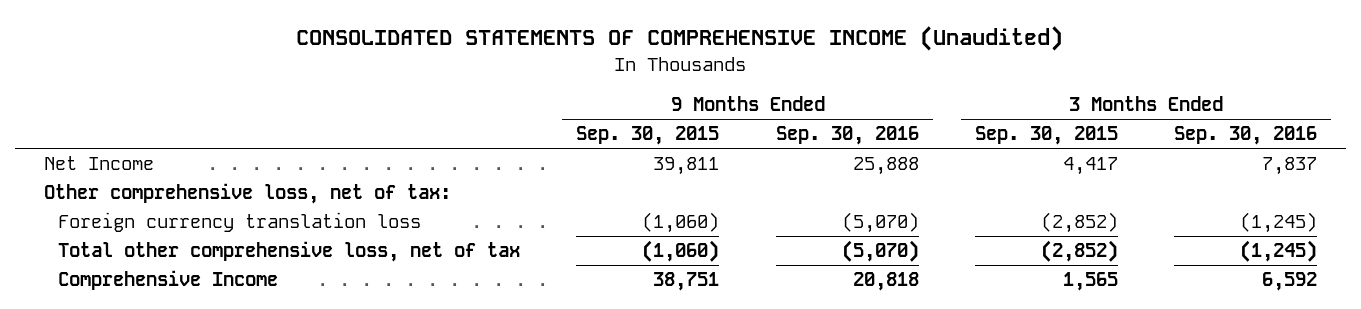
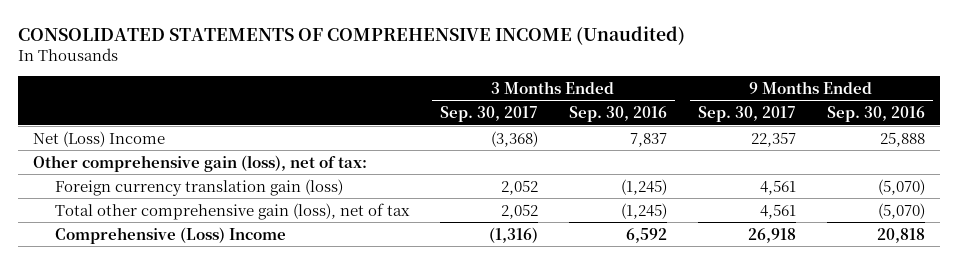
- | 9 Months Ended Sep. 30, 2015 | 9 Months Ended Sep. 30, 2016 | 3 Months Ended Sep. 30, 2015 | 3 Months Ended Sep. 30, 2016
+ | 3 Months Ended Sep. 30, 2017 | 3 Months Ended Sep. 30, 2016 | 9 Months Ended Sep. 30, 2017 | 9 Months Ended Sep. 30, 2016
- Net Income | 39,811 | 25,888 | 4,417 | 7,837
- Other comprehensive loss, net of tax:
- Foreign currency translation loss | (1,060) | (5,070) | (2,852) | (1,245)
- Total other comprehensive loss, net of tax | (1,060) | (5,070) | (2,852) | (1,245)
- Comprehensive Income | 38,751 | 20,818 | 1,565 | 6,592
+ Net (Loss) Income | (3,368) | 7,837 | 22,357 | 25,888
+ Other comprehensive gain (loss), net of tax:
+ Foreign currency translation gain (loss) | 2,052 | (1,245) | 4,561 | (5,070)
+ Total other comprehensive gain (loss), net of tax | 2,052 | (1,245) | 4,561 | (5,070)
+ Comprehensive (Loss) Income | (1,316) | 6,592 | 26,918 | 20,818

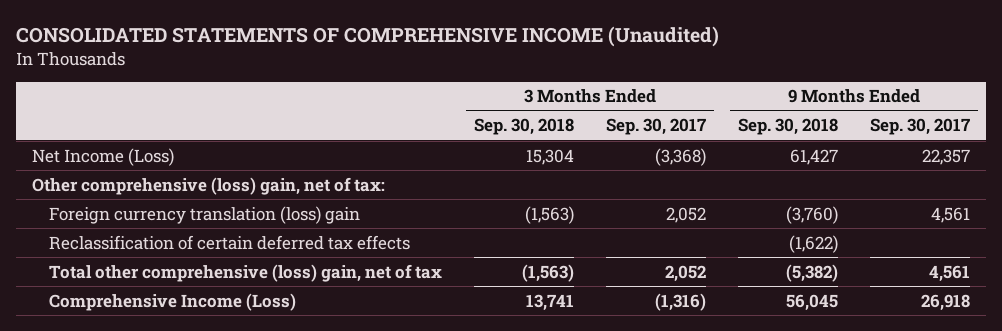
- | 3 Months Ended Sep. 30, 2017 | 3 Months Ended Sep. 30, 2016 | 9 Months Ended Sep. 30, 2017 | 9 Months Ended Sep. 30, 2016
+ | 3 Months Ended Sep. 30, 2018 | 3 Months Ended Sep. 30, 2017 | 9 Months Ended Sep. 30, 2018 | 9 Months Ended Sep. 30, 2017
- Net (Loss) Income | (3,368) | 7,837 | 22,357 | 25,888
- Other comprehensive gain (loss), net of tax:
- Foreign currency translation gain (loss) | 2,052 | (1,245) | 4,561 | (5,070)
- Total other comprehensive gain (loss), net of tax | 2,052 | (1,245) | 4,561 | (5,070)
- Comprehensive (Loss) Income | (1,316) | 6,592 | 26,918 | 20,818
+ Net Income (Loss) | 15,304 | (3,368) | 61,427 | 22,357
+ Other comprehensive (loss) gain, net of tax:
+ Foreign currency translation (loss) gain | (1,563) | 2,052 | (3,760) | 4,561
+ Reclassification of certain deferred tax effects | | | (1,622) |
+ Total other comprehensive (loss) gain, net of tax | (1,563) | 2,052 | (5,382) | 4,561
+ Comprehensive Income (Loss) | 13,741 | (1,316) | 56,045 | 26,918

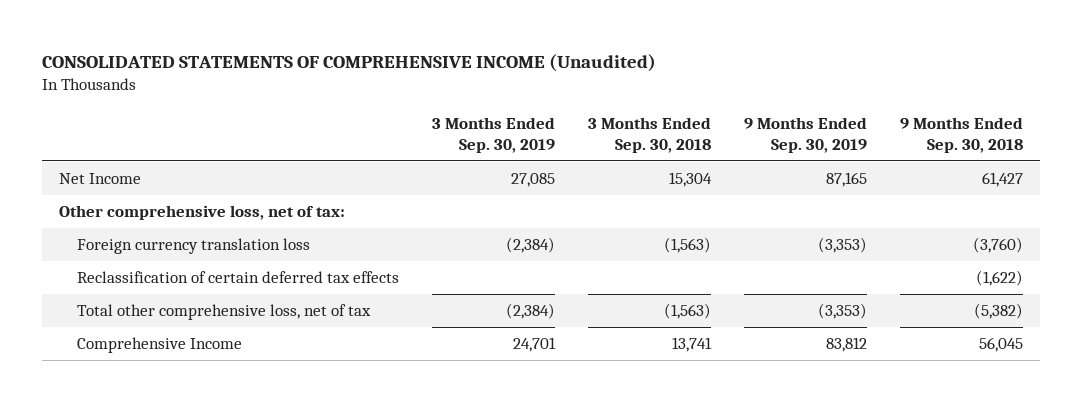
- | 3 Months Ended Sep. 30, 2018 | 3 Months Ended Sep. 30, 2017 | 9 Months Ended Sep. 30, 2018 | 9 Months Ended Sep. 30, 2017
+ | 3 Months Ended Sep. 30, 2019 | 3 Months Ended Sep. 30, 2018 | 9 Months Ended Sep. 30, 2019 | 9 Months Ended Sep. 30, 2018
- Net Income (Loss) | 15,304 | (3,368) | 61,427 | 22,357
- Other comprehensive (loss) gain, net of tax:
- Foreign currency translation (loss) gain | (1,563) | 2,052 | (3,760) | 4,561
+ Net Income | 27,085 | 15,304 | 87,165 | 61,427
+ Other comprehensive loss, net of tax:
+ Foreign currency translation loss | (2,384) | (1,563) | (3,353) | (3,760)
- Total other comprehensive (loss) gain, net of tax | (1,563) | 2,052 | (5,382) | 4,561
- Comprehensive Income (Loss) | 13,741 | (1,316) | 56,045 | 26,918
+ Total other comprehensive loss, net of tax | (2,384) | (1,563) | (3,353) | (5,382)
+ Comprehensive Income | 24,701 | 13,741 | 83,812 | 56,045

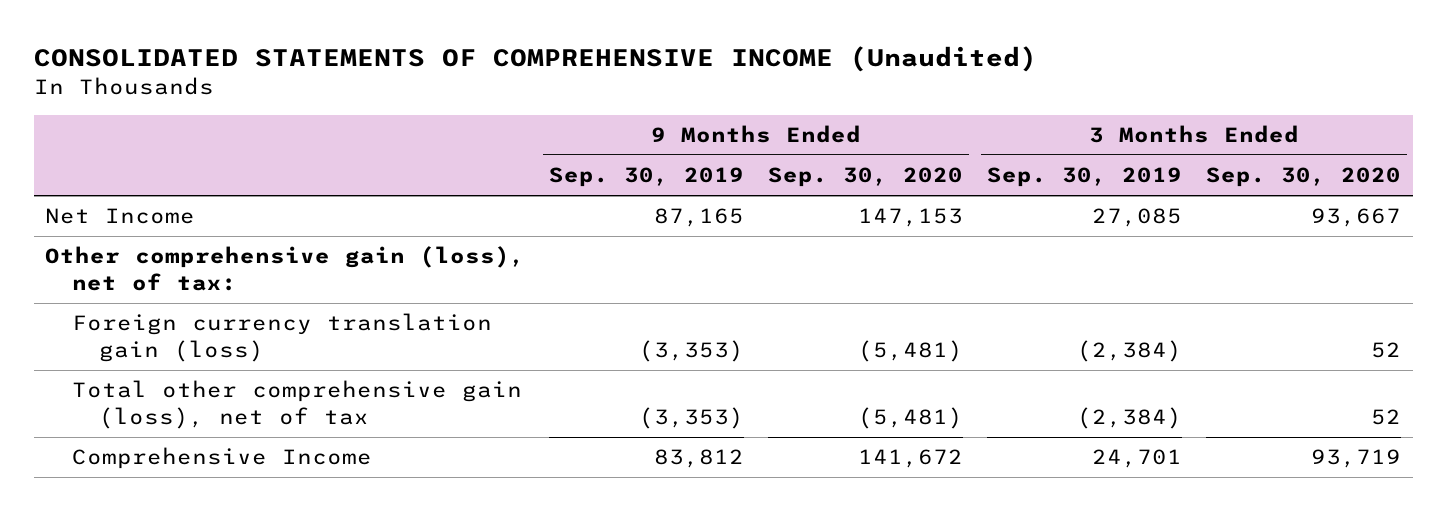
- | 3 Months Ended Sep. 30, 2019 | 3 Months Ended Sep. 30, 2018 | 9 Months Ended Sep. 30, 2019 | 9 Months Ended Sep. 30, 2018
+ | 9 Months Ended Sep. 30, 2019 | 9 Months Ended Sep. 30, 2020 | 3 Months Ended Sep. 30, 2019 | 3 Months Ended Sep. 30, 2020
- Other comprehensive loss, net of tax:
- Foreign currency translation loss | (2,384) | (1,563) | (3,353) | (3,760)
- Reclassification of certain deferred tax effects | | | | (1,622)
- Total other comprehensive loss, net of tax | (2,384) | (1,563) | (3,353) | (5,382)
+ Other comprehensive gain (loss), net of tax:
+ Foreign currency translation gain (loss) | (3,353) | (5,481) | (2,384) | 52
+ Total other comprehensive gain (loss), net of tax | (3,353) | (5,481) | (2,384) | 52

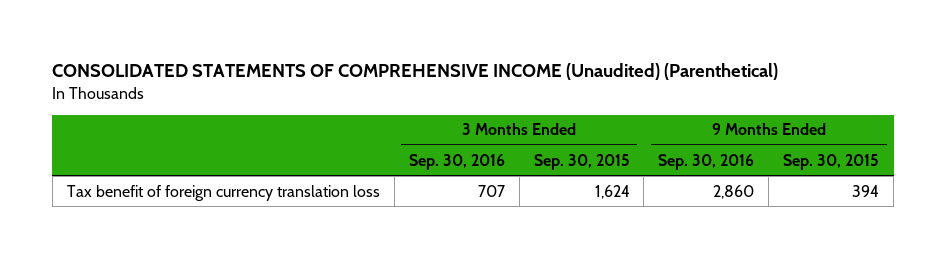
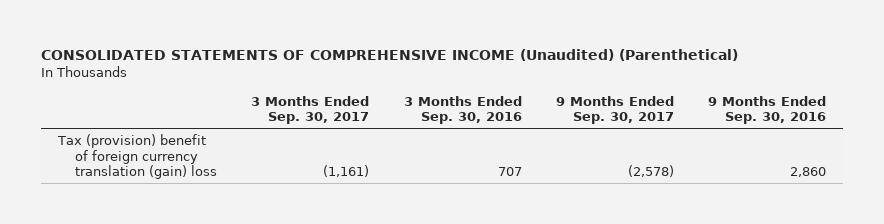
- | 3 Months Ended Sep. 30, 2016 | 3 Months Ended Sep. 30, 2015 | 9 Months Ended Sep. 30, 2016 | 9 Months Ended Sep. 30, 2015
+ | 3 Months Ended Sep. 30, 2017 | 3 Months Ended Sep. 30, 2016 | 9 Months Ended Sep. 30, 2017 | 9 Months Ended Sep. 30, 2016
- Tax benefit of foreign currency translation loss | 707 | 1,624 | 2,860 | 394
+ Tax (provision) benefit of foreign currency translation (gain) loss | (1,161) | 707 | (2,578) | 2,860

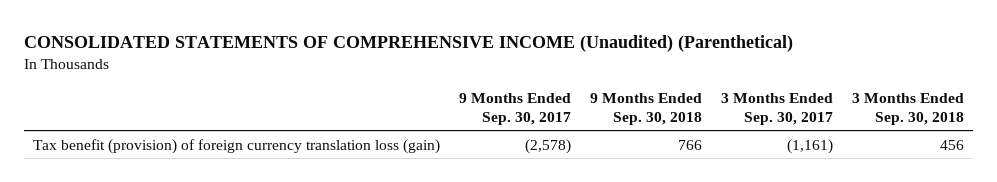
- | 3 Months Ended Sep. 30, 2017 | 3 Months Ended Sep. 30, 2016 | 9 Months Ended Sep. 30, 2017 | 9 Months Ended Sep. 30, 2016
+ | 9 Months Ended Sep. 30, 2017 | 9 Months Ended Sep. 30, 2018 | 3 Months Ended Sep. 30, 2017 | 3 Months Ended Sep. 30, 2018
- Tax (provision) benefit of foreign currency translation (gain) loss | (1,161) | 707 | (2,578) | 2,860
+ Tax benefit (provision) of foreign currency translation loss (gain) | (2,578) | 766 | (1,161) | 456

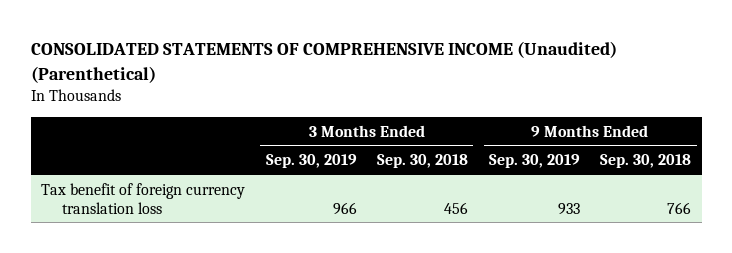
- | 9 Months Ended Sep. 30, 2017 | 9 Months Ended Sep. 30, 2018 | 3 Months Ended Sep. 30, 2017 | 3 Months Ended Sep. 30, 2018
+ | 3 Months Ended Sep. 30, 2019 | 3 Months Ended Sep. 30, 2018 | 9 Months Ended Sep. 30, 2019 | 9 Months Ended Sep. 30, 2018
- Tax benefit (provision) of foreign currency translation loss (gain) | (2,578) | 766 | (1,161) | 456
+ Tax benefit of foreign currency translation loss | 966 | 456 | 933 | 766

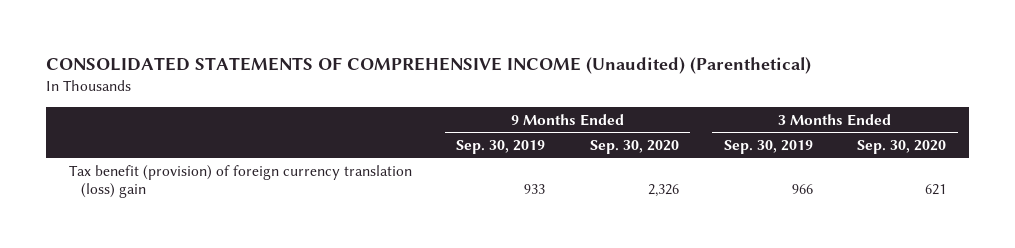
- | 3 Months Ended Sep. 30, 2019 | 3 Months Ended Sep. 30, 2018 | 9 Months Ended Sep. 30, 2019 | 9 Months Ended Sep. 30, 2018
+ | 9 Months Ended Sep. 30, 2019 | 9 Months Ended Sep. 30, 2020 | 3 Months Ended Sep. 30, 2019 | 3 Months Ended Sep. 30, 2020
- Tax benefit of foreign currency translation loss | 966 | 456 | 933 | 766
+ Tax benefit (provision) of foreign currency translation (loss) gain | 933 | 2,326 | 966 | 621

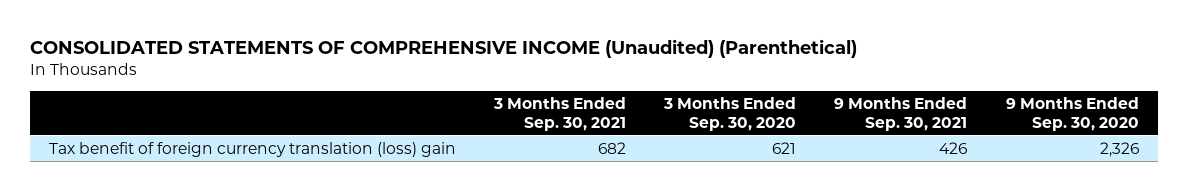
- | 9 Months Ended Sep. 30, 2019 | 9 Months Ended Sep. 30, 2020 | 3 Months Ended Sep. 30, 2019 | 3 Months Ended Sep. 30, 2020
+ | 3 Months Ended Sep. 30, 2021 | 3 Months Ended Sep. 30, 2020 | 9 Months Ended Sep. 30, 2021 | 9 Months Ended Sep. 30, 2020
- Tax benefit (provision) of foreign currency translation (loss) gain | 933 | 2,326 | 966 | 621
+ Tax benefit of foreign currency translation (loss) gain | 682 | 621 | 426 | 2,326

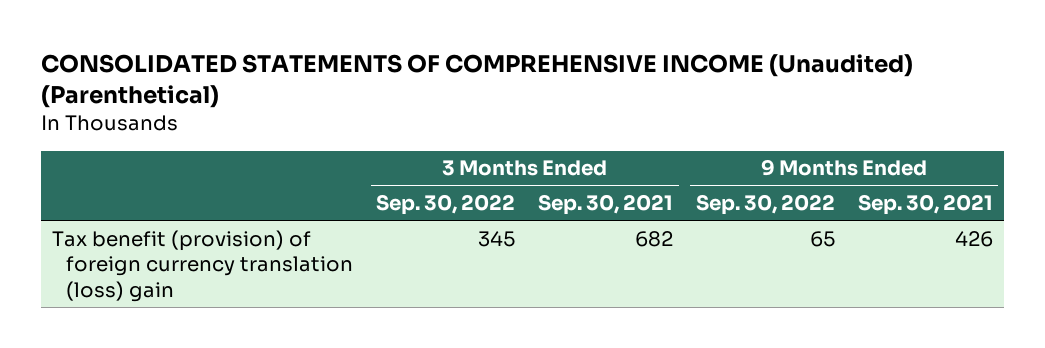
- | 3 Months Ended Sep. 30, 2021 | 3 Months Ended Sep. 30, 2020 | 9 Months Ended Sep. 30, 2021 | 9 Months Ended Sep. 30, 2020
+ | 3 Months Ended Sep. 30, 2022 | 3 Months Ended Sep. 30, 2021 | 9 Months Ended Sep. 30, 2022 | 9 Months Ended Sep. 30, 2021
- Tax benefit of foreign currency translation (loss) gain | 682 | 621 | 426 | 2,326
+ Tax benefit (provision) of foreign currency translation (loss) gain | 345 | 682 | 65 | 426

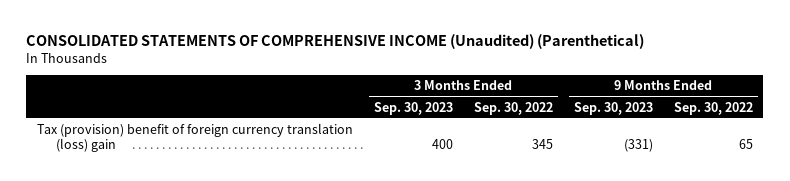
- | 3 Months Ended Sep. 30, 2022 | 3 Months Ended Sep. 30, 2021 | 9 Months Ended Sep. 30, 2022 | 9 Months Ended Sep. 30, 2021
+ | 3 Months Ended Sep. 30, 2023 | 3 Months Ended Sep. 30, 2022 | 9 Months Ended Sep. 30, 2023 | 9 Months Ended Sep. 30, 2022
- Tax benefit (provision) of foreign currency translation (loss) gain | 345 | 682 | 65 | 426
+ Tax (provision) benefit of foreign currency translation (loss) gain | 400 | 345 | (331) | 65

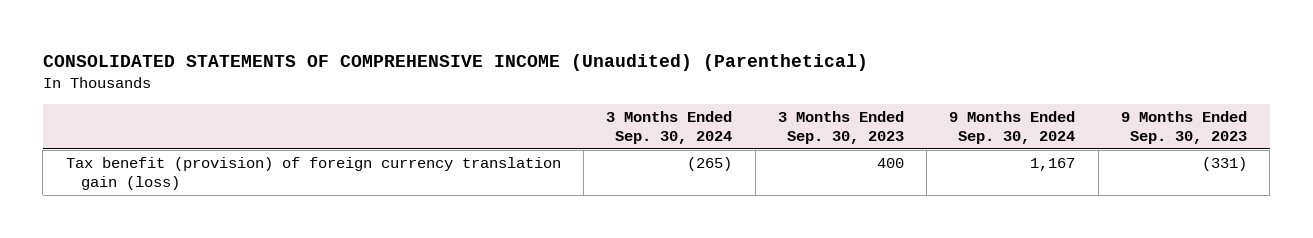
- | 3 Months Ended Sep. 30, 2023 | 3 Months Ended Sep. 30, 2022 | 9 Months Ended Sep. 30, 2023 | 9 Months Ended Sep. 30, 2022
+ | 3 Months Ended Sep. 30, 2024 | 3 Months Ended Sep. 30, 2023 | 9 Months Ended Sep. 30, 2024 | 9 Months Ended Sep. 30, 2023
- Tax (provision) benefit of foreign currency translation (loss) gain | 400 | 345 | (331) | 65
+ Tax benefit (provision) of foreign currency translation gain (loss) | (265) | 400 | 1,167 | (331)

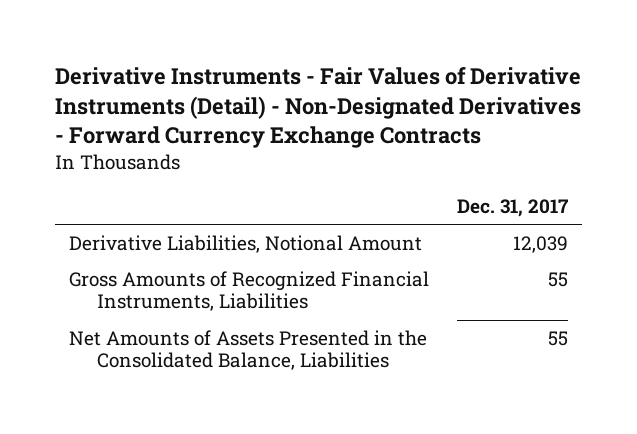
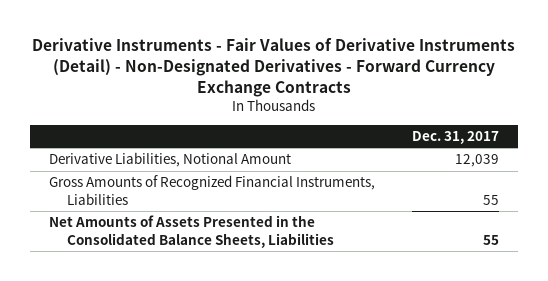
- Net Amounts of Assets Presented in the Consolidated Balance, Liabilities | 55
+ Net Amounts of Assets Presented in the Consolidated Balance Sheets, Liabilities | 55

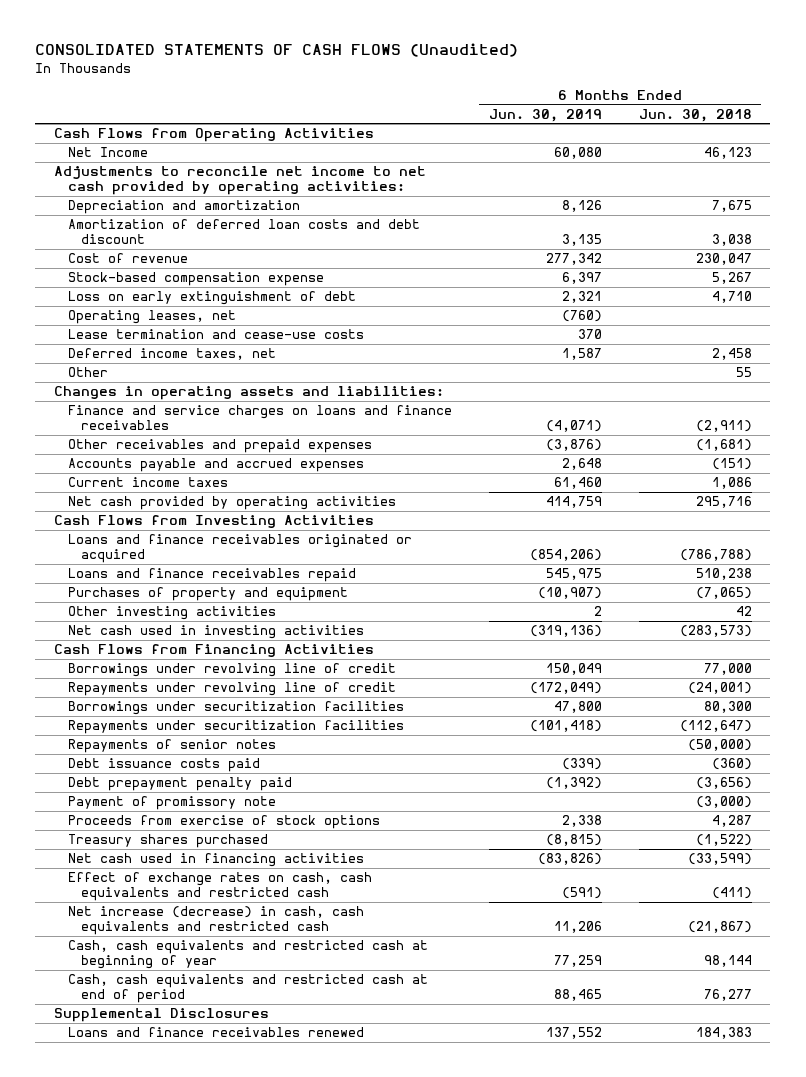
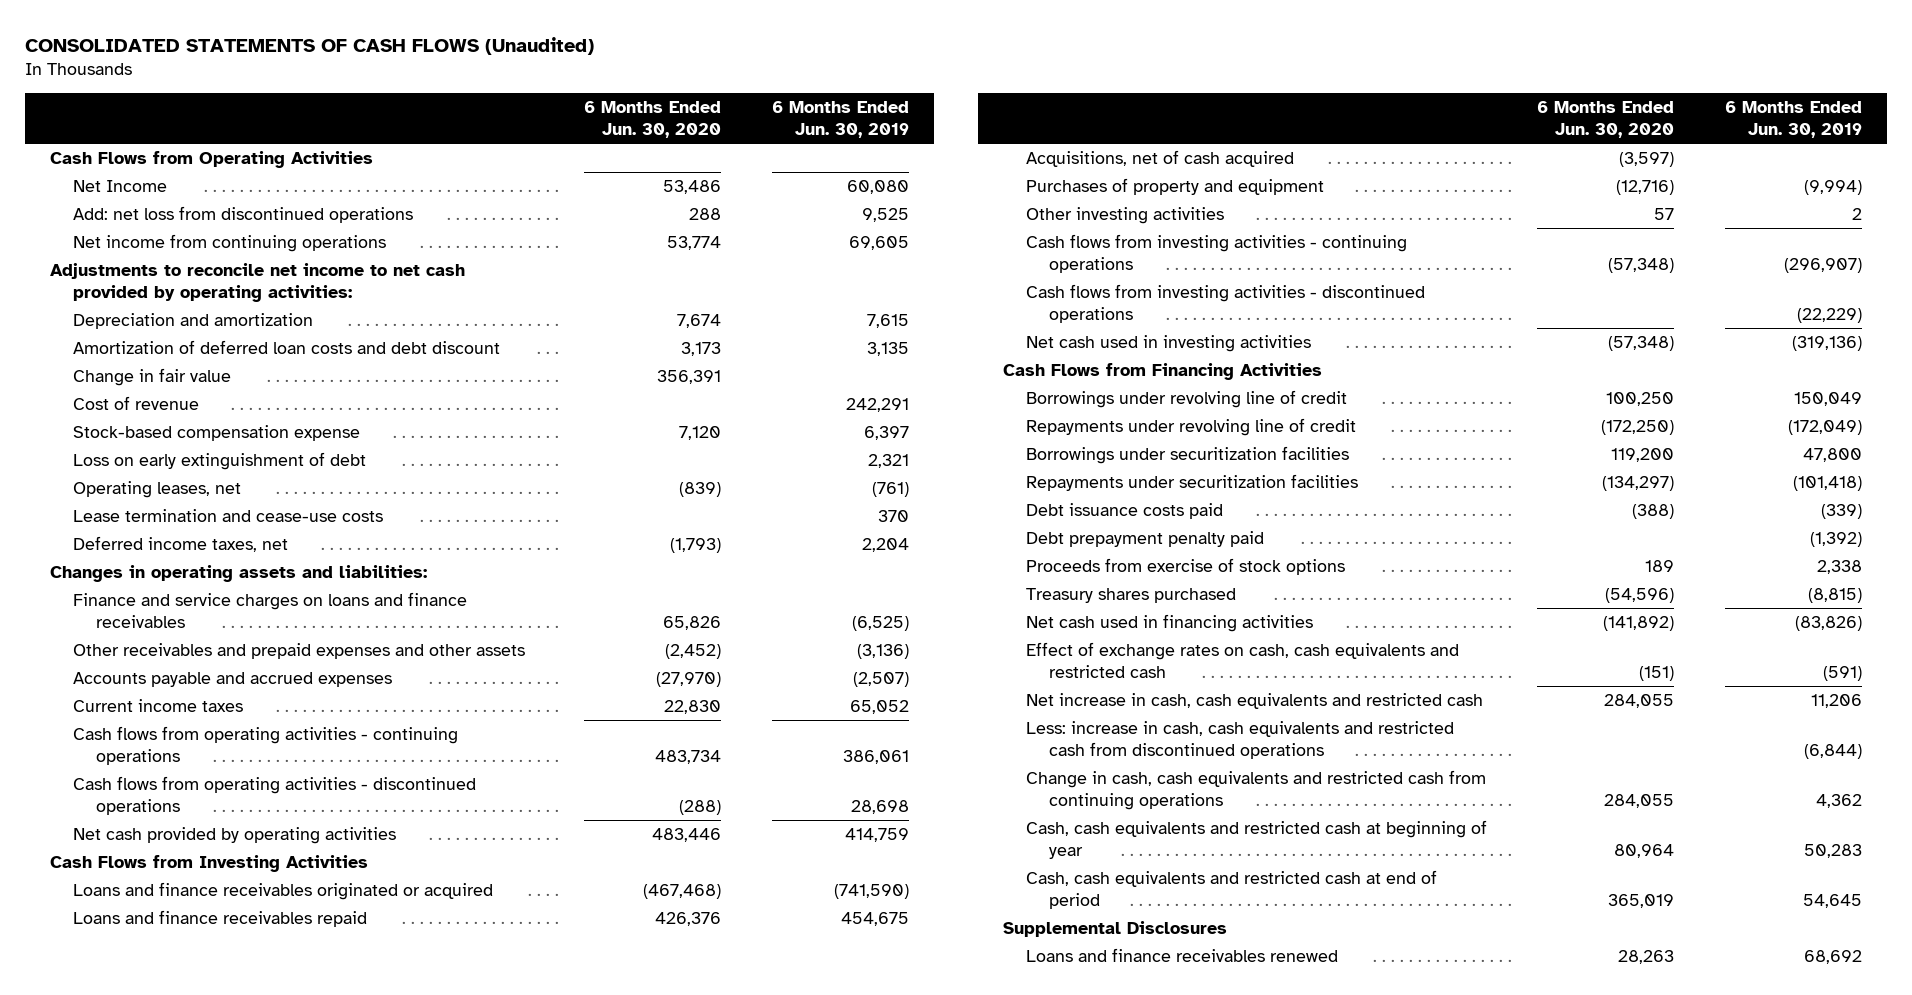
- | 6 Months Ended Jun. 30, 2019 | 6 Months Ended Jun. 30, 2018
+ | 6 Months Ended Jun. 30, 2020 | 6 Months Ended Jun. 30, 2019
+ Add: net loss from discontinued operations | 288 | 9,525
+ Net income from continuing operations | 53,774 | 69,605
- Depreciation and amortization | 8,126 | 7,675
+ Depreciation and amortization | 7,674 | 7,615
- Cost of revenue | 277,342 | 230,047
+ Change in fair value | 356,391 |
+ Cost of revenue | | 242,291
- Operating leases, net | (760) |
+ Operating leases, net | (839) | (761)
- Deferred income taxes, net | 1,587 | 2,458
- Other | | 55
+ Deferred income taxes, net | (1,793) | 2,204
- Finance and service charges on loans and finance receivables | (4,071) | (2,911)
- Other receivables and prepaid expenses | (3,876) | (1,681)
- Accounts payable and accrued expenses | 2,648 | (151)
- Current income taxes | 61,460 | 1,086
+ Finance and service charges on loans and finance receivables | 65,826 | (6,525)
+ Other receivables and prepaid expenses and other assets | (2,452) | (3,136)
+ Accounts payable and accrued expenses | (27,970) | (2,507)
+ Current income taxes | 22,830 | 65,052
+ Cash flows from operating activities - continuing operations | 483,734 | 386,061
+ Cash flows from operating activities - discontinued operations | (288) | 28,698
- Loans and finance receivables originated or acquired | (854,206) | (786,788)
- Loans and finance receivables repaid | 545,975 | 510,238
- Purchases of property and equipment | (10,907) | (7,065)
+ Loans and finance receivables originated or acquired | (467,468) | (741,590)
+ Loans and finance receivables repaid | 426,376 | 454,675
+ Acquisitions, net of cash acquired | (3,597) |
+ Purchases of property and equipment | (12,716) | (9,994)
+ Cash flows from investing activities - continuing operations | (57,348) | (296,907)
+ Cash flows from investing activities - discontinued operations | | (22,229)
- Repayments of senior notes | | (50,000)
- Payment of promissory note | | (3,000)
- Net increase (decrease) in cash, cash equivalents and restricted cash | 11,206 | (21,867)
- Cash, cash equivalents and restricted cash at beginning of year | 77,259 | 98,144
- Cash, cash equivalents and restricted cash at end of period | 88,465 | 76,277
+ Net increase in cash, cash equivalents and restricted cash | 284,055 | 11,206
+ Less: increase in cash, cash equivalents and restricted cash from discontinued operations | | (6,844)
+ Change in cash, cash equivalents and restricted cash from continuing operations | 284,055 | 4,362
+ Cash, cash equivalents and restricted cash at beginning of year | 80,964 | 50,283
+ Cash, cash equivalents and restricted cash at end of period | 365,019 | 54,645
- Loans and finance receivables renewed | 137,552 | 184,383
+ Loans and finance receivables renewed | 28,263 | 68,692

